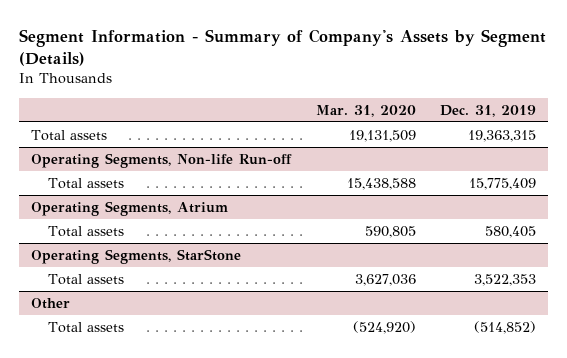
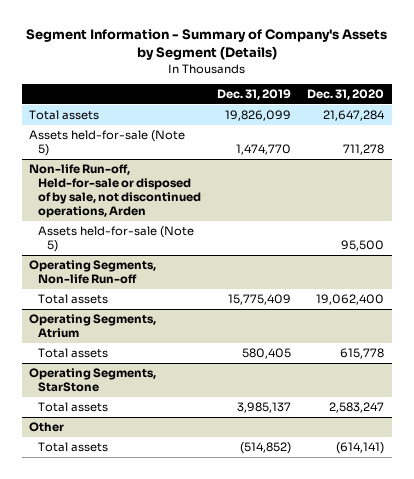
- | Mar. 31, 2020 | Dec. 31, 2019
+ | Dec. 31, 2019 | Dec. 31, 2020
- Total assets | 19,131,509 | 19,363,315
+ Total assets | 19,826,099 | 21,647,284
+ Assets held-for-sale (Note 5) | 1,474,770 | 711,278
+ Non-life Run-off, Held-for-sale or disposed of by sale, not discontinued operations, Arden
+ Assets held-for-sale (Note 5) | | 95,500
@ Operating Segments, StarStone
- Total assets | 3,627,036 | 3,522,353
+ Total assets | 3,985,137 | 2,583,247

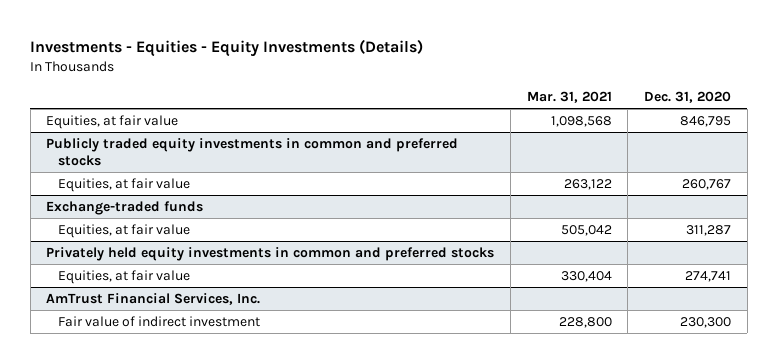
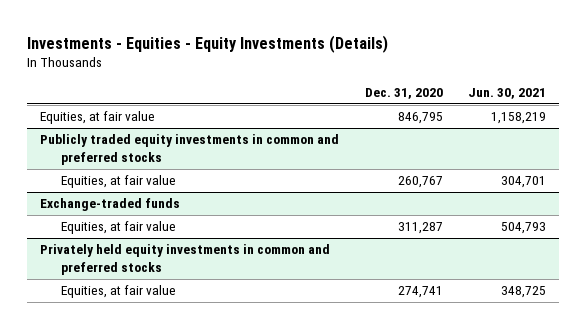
- | Mar. 31, 2021 | Dec. 31, 2020
+ | Dec. 31, 2020 | Jun. 30, 2021
- AmTrust Financial Services, Inc.
- Fair value of indirect investment | 228,800 | 230,300

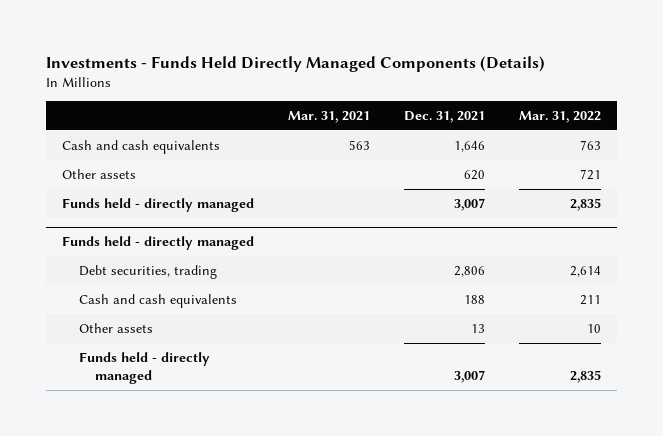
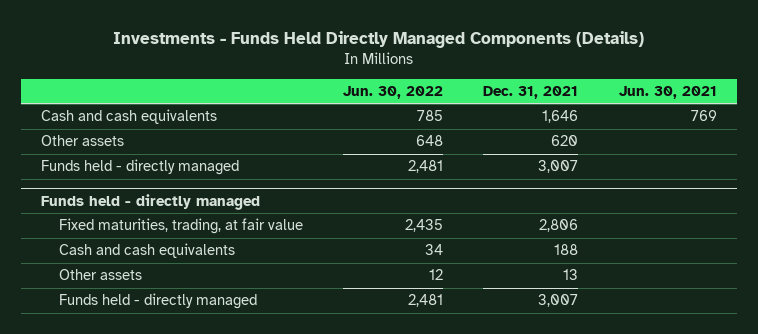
- | Mar. 31, 2021 | Dec. 31, 2021 | Mar. 31, 2022
+ | Jun. 30, 2022 | Dec. 31, 2021 | Jun. 30, 2021
@ Funds held - directly managed
- Debt securities, trading | | 2,806 | 2,614
+ Fixed maturities, trading, at fair value | 2,435 | 2,806 |

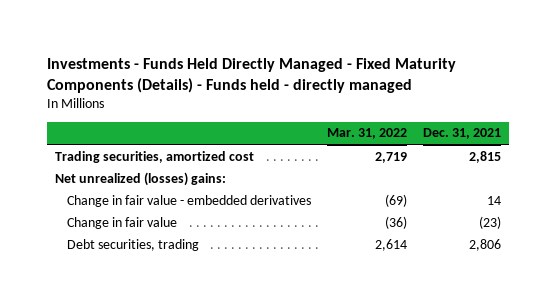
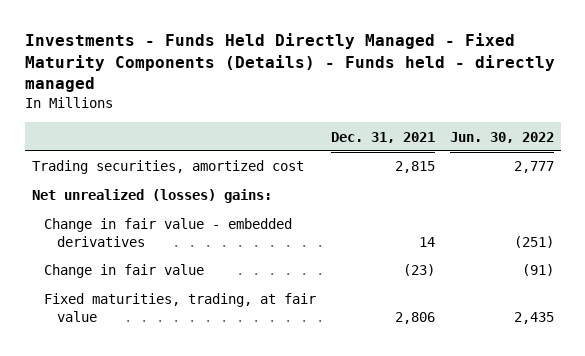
- | Mar. 31, 2022 | Dec. 31, 2021
+ | Dec. 31, 2021 | Jun. 30, 2022
- Debt securities, trading | 2,614 | 2,806
+ Fixed maturities, trading, at fair value | 2,806 | 2,435

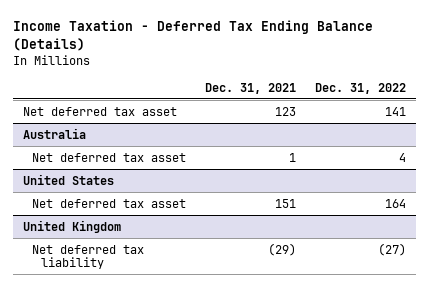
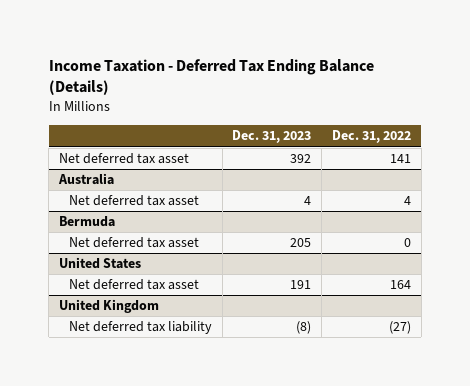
- | Dec. 31, 2021 | Dec. 31, 2022
+ | Dec. 31, 2023 | Dec. 31, 2022
+ Bermuda
+ Net deferred tax asset | 205 | 0

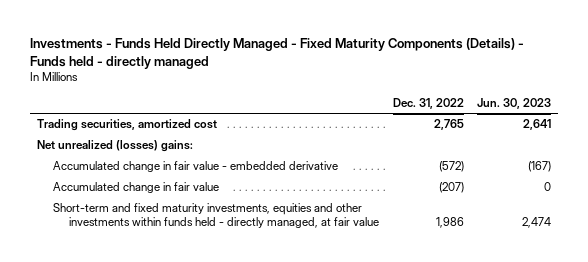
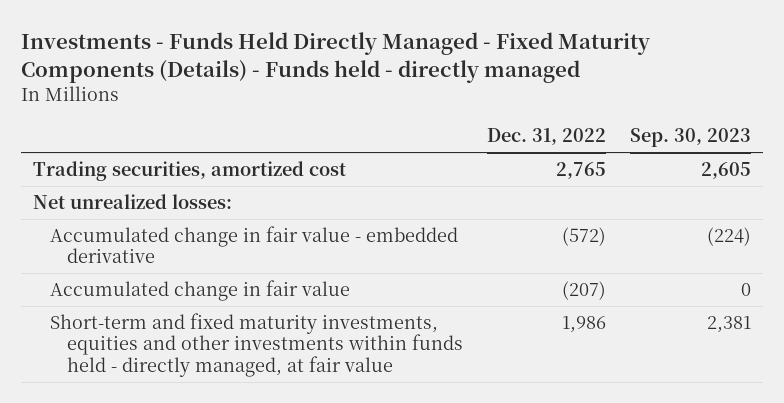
- | Dec. 31, 2022 | Jun. 30, 2023
+ | Dec. 31, 2022 | Sep. 30, 2023
- Net unrealized (losses) gains:
+ Net unrealized losses:

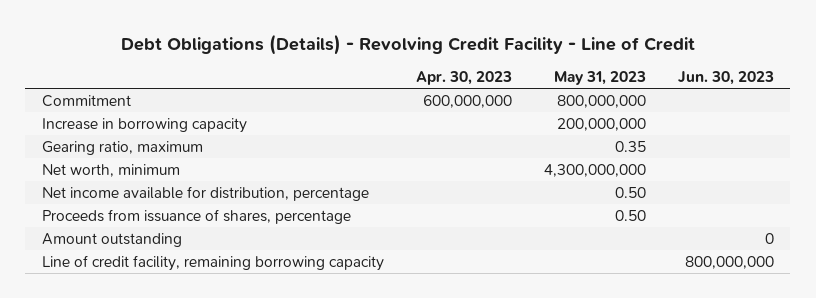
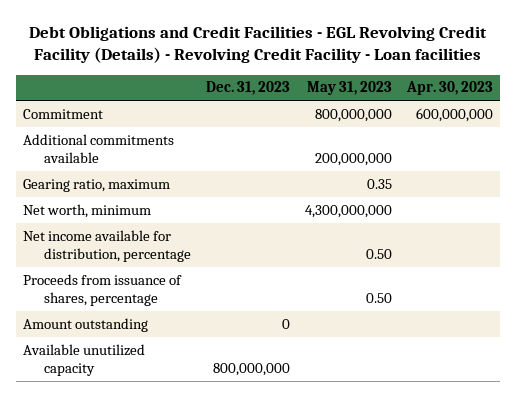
- Debt Obligations (Details) - Revolving Credit Facility - Line of Credit
+ Debt Obligations and Credit Facilities - EGL Revolving Credit Facility (Details) - Revolving Credit Facility - Loan facilities
- | Apr. 30, 2023 | May 31, 2023 | Jun. 30, 2023
+ | Dec. 31, 2023 | May 31, 2023 | Apr. 30, 2023
- Increase in borrowing capacity | | 200,000,000 |
+ Additional commitments available | | 200,000,000 |
- Line of credit facility, remaining borrowing capacity | | | 800,000,000
+ Available unutilized capacity | 800,000,000 | |

